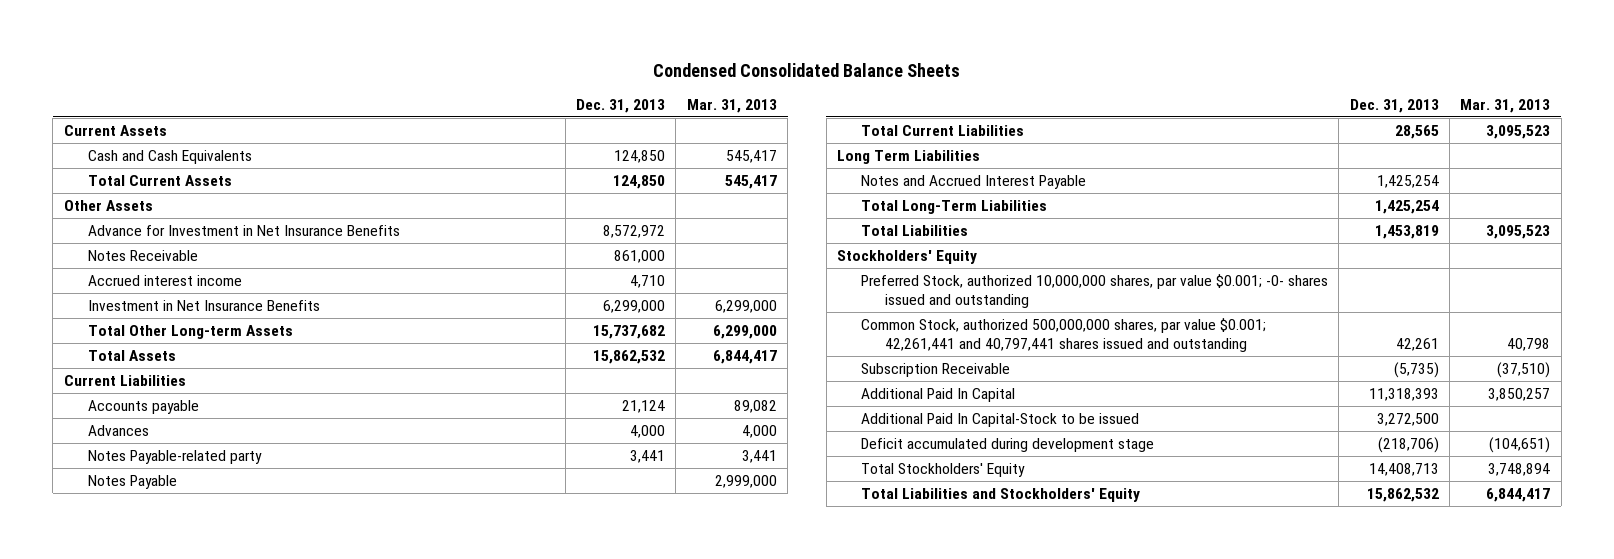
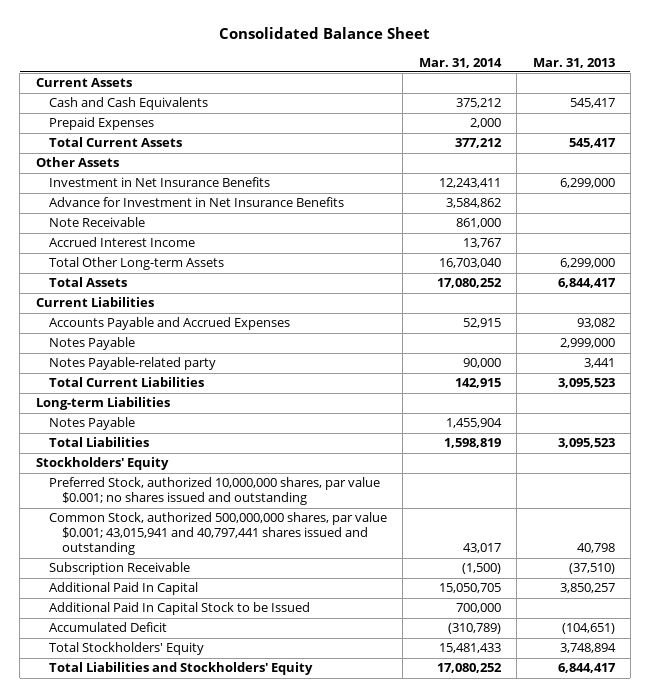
- Condensed Consolidated Balance Sheets
+ Consolidated Balance Sheet
- | Dec. 31, 2013 | Mar. 31, 2013
+ | Mar. 31, 2014 | Mar. 31, 2013
+ Prepaid Expenses | 2,000 |
- Notes Receivable | 861,000 |
- Accrued interest income | 4,710 |
moved down: Advance for Investment in Net Insurance Benefits | 3,584,862 |
+ Note Receivable | 861,000 |
+ Accrued Interest Income | 13,767 |
- Accounts payable | 21,124 | 89,082
- Advances | 4,000 | 4,000
+ Accounts Payable and Accrued Expenses | 52,915 | 93,082
moved down: Notes Payable-related party | 90,000 | 3,441
- Long Term Liabilities
- Notes and Accrued Interest Payable | 1,425,254 |
- Total Long-Term Liabilities | 1,425,254 |
+ Long-term Liabilities
+ Notes Payable | 1,455,904 |
- Preferred Stock, authorized 10,000,000 shares, par value $0.001; -0- shares issued and outstanding
- Common Stock, authorized 500,000,000 shares, par value $0.001; 42,261,441 and 40,797,441 shares issued and outstanding | 42,261 | 40,798
+ Preferred Stock, authorized 10,000,000 shares, par value $0.001; no shares issued and outstanding
+ Common Stock, authorized 500,000,000 shares, par value $0.001; 43,015,941 and 40,797,441 shares issued and outstanding | 43,017 | 40,798
- Additional Paid In Capital-Stock to be issued | 3,272,500 |
- Deficit accumulated during development stage | (218,706) | (104,651)
+ Additional Paid In Capital Stock to be Issued | 700,000 |
+ Accumulated Deficit | (310,789) | (104,651)

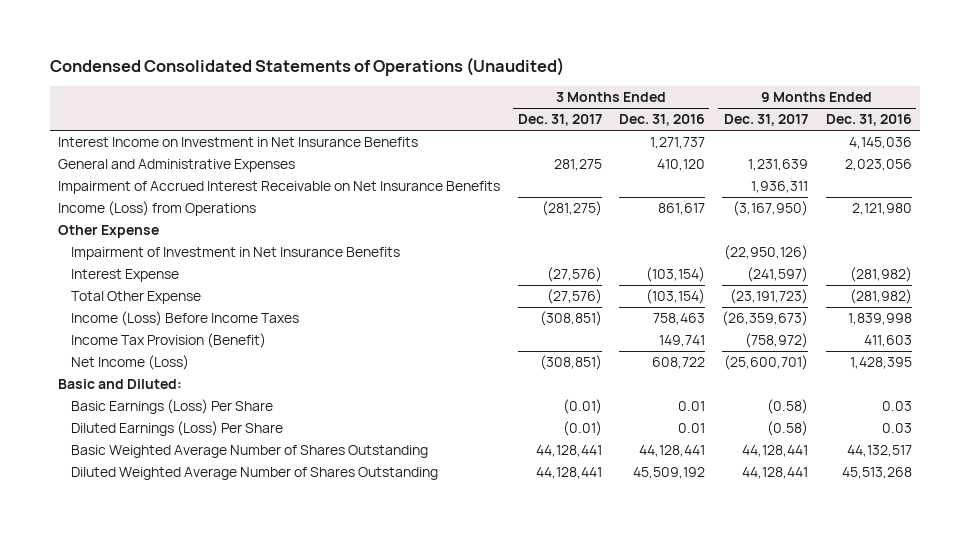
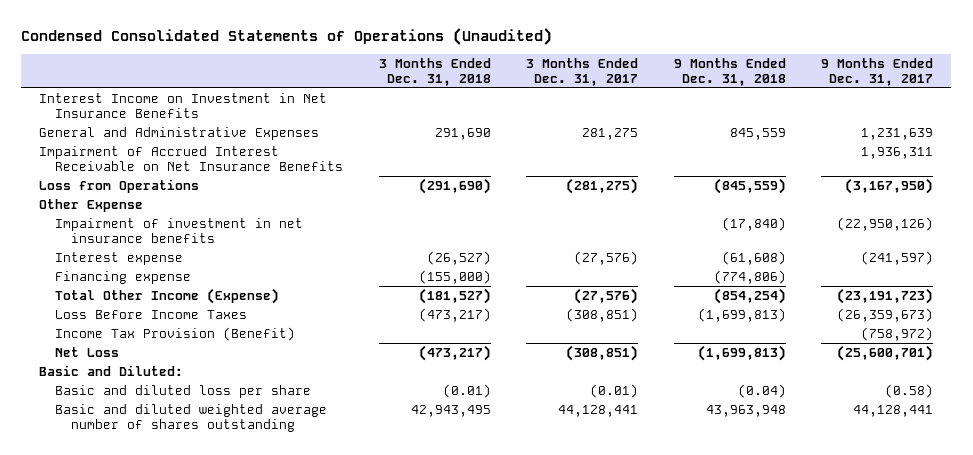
- | 3 Months Ended Dec. 31, 2017 | 3 Months Ended Dec. 31, 2016 | 9 Months Ended Dec. 31, 2017 | 9 Months Ended Dec. 31, 2016
+ | 3 Months Ended Dec. 31, 2018 | 3 Months Ended Dec. 31, 2017 | 9 Months Ended Dec. 31, 2018 | 9 Months Ended Dec. 31, 2017
- Income (Loss) from Operations | (281,275) | 861,617 | (3,167,950) | 2,121,980
+ Loss from Operations | (291,690) | (281,275) | (845,559) | (3,167,950)
- Impairment of Investment in Net Insurance Benefits | | | (22,950,126) |
- Interest Expense | (27,576) | (103,154) | (241,597) | (281,982)
- Total Other Expense | (27,576) | (103,154) | (23,191,723) | (281,982)
- Income (Loss) Before Income Taxes | (308,851) | 758,463 | (26,359,673) | 1,839,998
+ Impairment of investment in net insurance benefits | | | (17,840) | (22,950,126)
+ Interest expense | (26,527) | (27,576) | (61,608) | (241,597)
+ Financing expense | (155,000) | | (774,806) |
+ Total Other Income (Expense) | (181,527) | (27,576) | (854,254) | (23,191,723)
+ Loss Before Income Taxes | (473,217) | (308,851) | (1,699,813) | (26,359,673)
- Net Income (Loss) | (308,851) | 608,722 | (25,600,701) | 1,428,395
+ Net Loss | (473,217) | (308,851) | (1,699,813) | (25,600,701)
- Basic Earnings (Loss) Per Share | (0.01) | 0.01 | (0.58) | 0.03
- Diluted Earnings (Loss) Per Share | (0.01) | 0.01 | (0.58) | 0.03
- Basic Weighted Average Number of Shares Outstanding | 44,128,441 | 44,128,441 | 44,128,441 | 44,132,517
- Diluted Weighted Average Number of Shares Outstanding | 44,128,441 | 45,509,192 | 44,128,441 | 45,513,268
+ Basic and diluted loss per share | (0.01) | (0.01) | (0.04) | (0.58)
+ Basic and diluted weighted average number of shares outstanding | 42,943,495 | 44,128,441 | 43,963,948 | 44,128,441

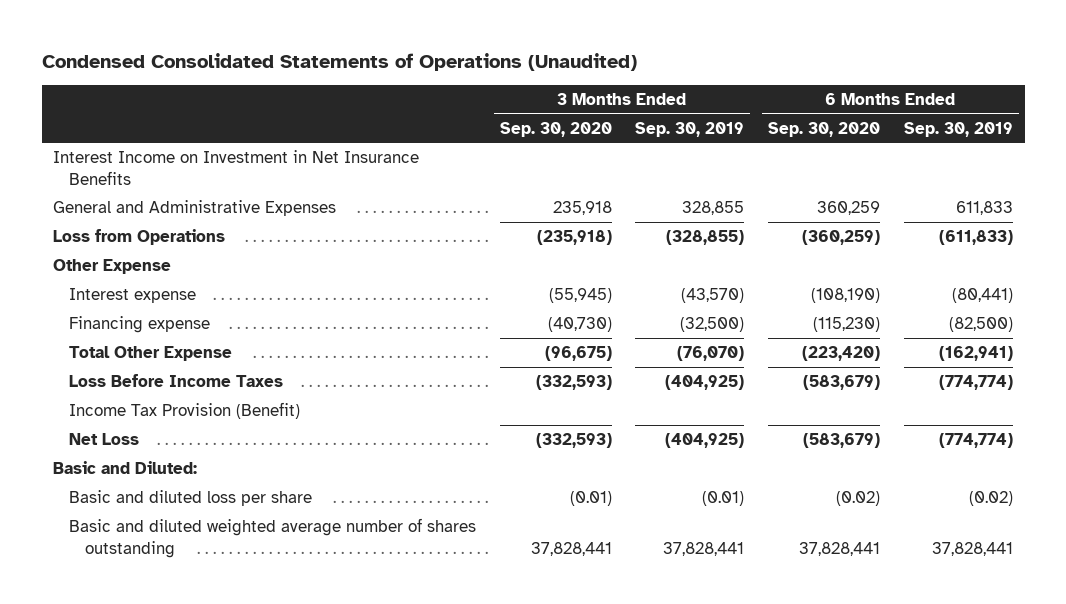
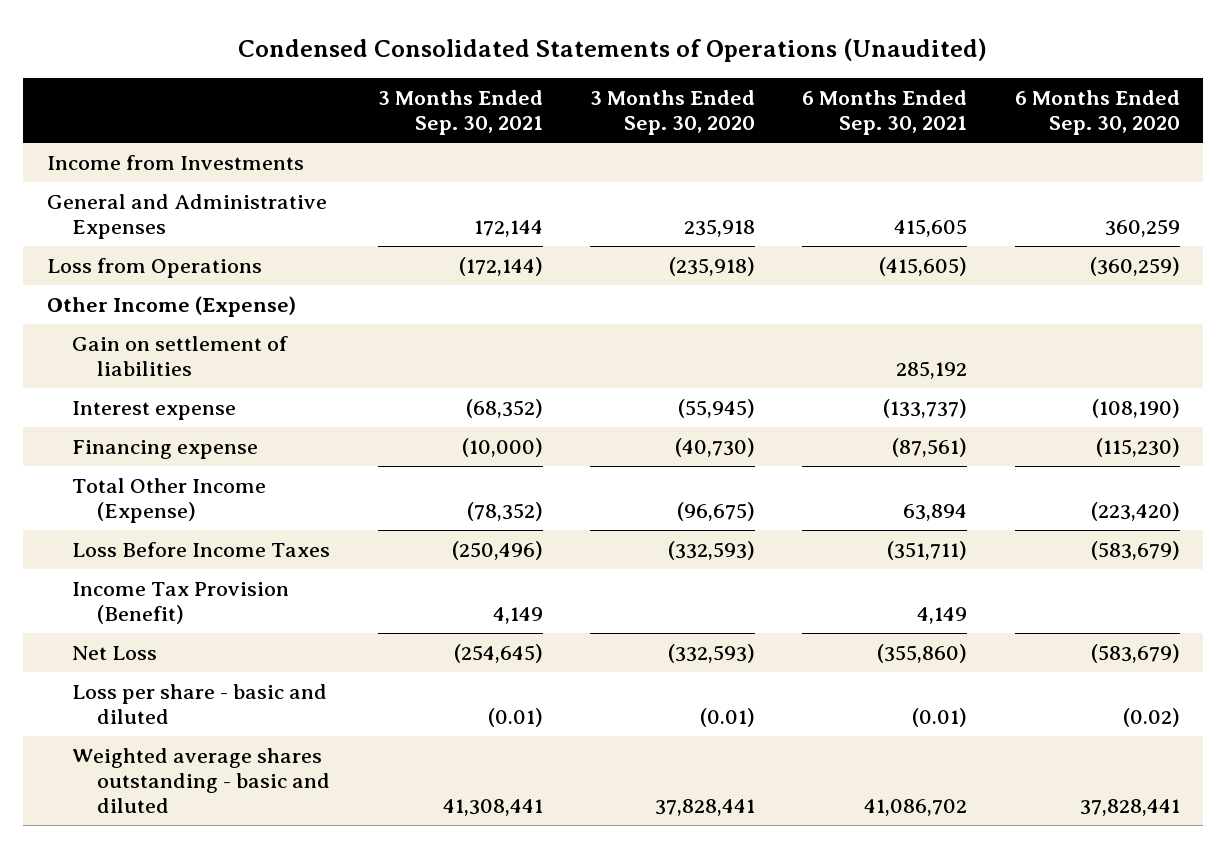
- | 3 Months Ended Sep. 30, 2020 | 3 Months Ended Sep. 30, 2019 | 6 Months Ended Sep. 30, 2020 | 6 Months Ended Sep. 30, 2019
+ | 3 Months Ended Sep. 30, 2021 | 3 Months Ended Sep. 30, 2020 | 6 Months Ended Sep. 30, 2021 | 6 Months Ended Sep. 30, 2020
- Interest Income on Investment in Net Insurance Benefits
+ Income from Investments
- Other Expense
+ Other Income (Expense)
+ Gain on settlement of liabilities | | | 285,192 |
- Total Other Expense | (96,675) | (76,070) | (223,420) | (162,941)
+ Total Other Income (Expense) | (78,352) | (96,675) | 63,894 | (223,420)
- Basic and Diluted:
- Basic and diluted loss per share | (0.01) | (0.01) | (0.02) | (0.02)
- Basic and diluted weighted average number of shares outstanding | 37,828,441 | 37,828,441 | 37,828,441 | 37,828,441
+ Loss per share - basic and diluted | (0.01) | (0.01) | (0.01) | (0.02)
+ Weighted average shares outstanding - basic and diluted | 41,308,441 | 37,828,441 | 41,086,702 | 37,828,441

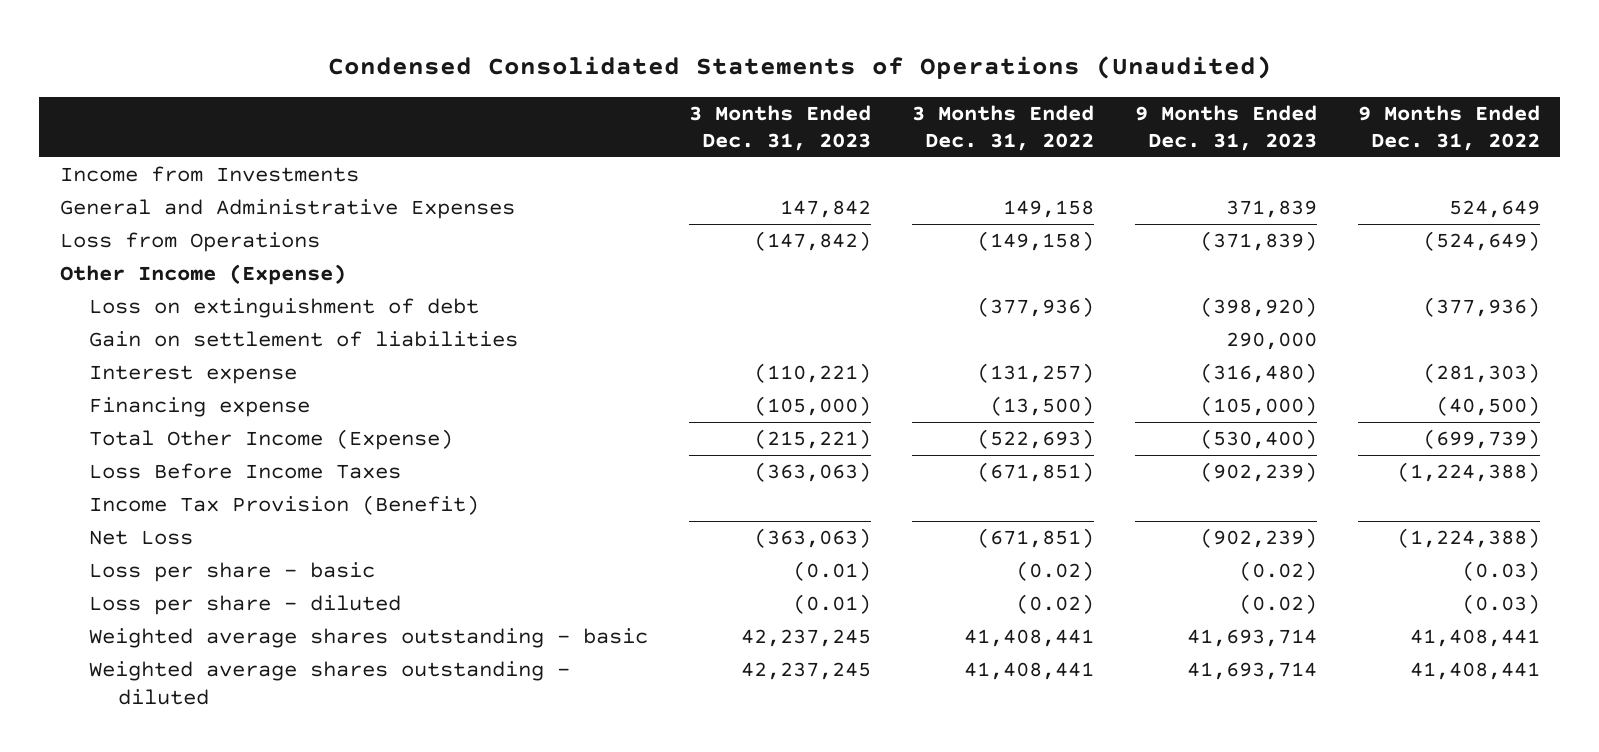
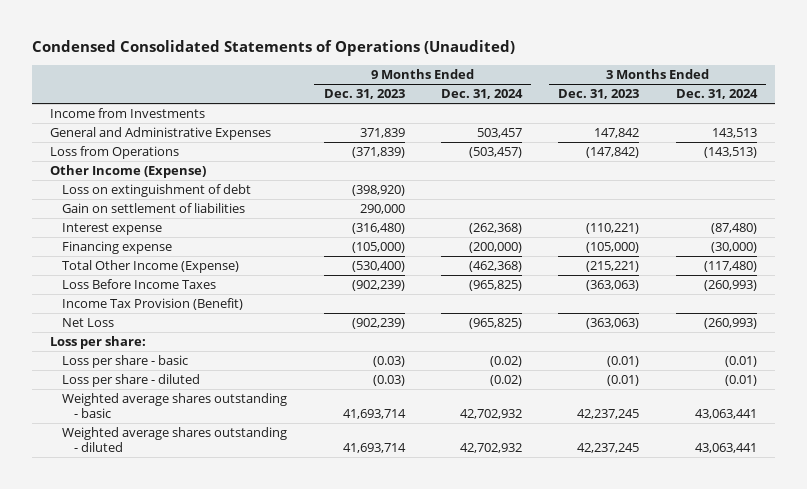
- | 3 Months Ended Dec. 31, 2023 | 3 Months Ended Dec. 31, 2022 | 9 Months Ended Dec. 31, 2023 | 9 Months Ended Dec. 31, 2022
+ | 9 Months Ended Dec. 31, 2023 | 9 Months Ended Dec. 31, 2024 | 3 Months Ended Dec. 31, 2023 | 3 Months Ended Dec. 31, 2024
- Loss per share - basic | (0.01) | (0.02) | (0.02) | (0.03)
- Loss per share - diluted | (0.01) | (0.02) | (0.02) | (0.03)
+ Loss per share:
+ Loss per share - basic | (0.03) | (0.02) | (0.01) | (0.01)
+ Loss per share - diluted | (0.03) | (0.02) | (0.01) | (0.01)

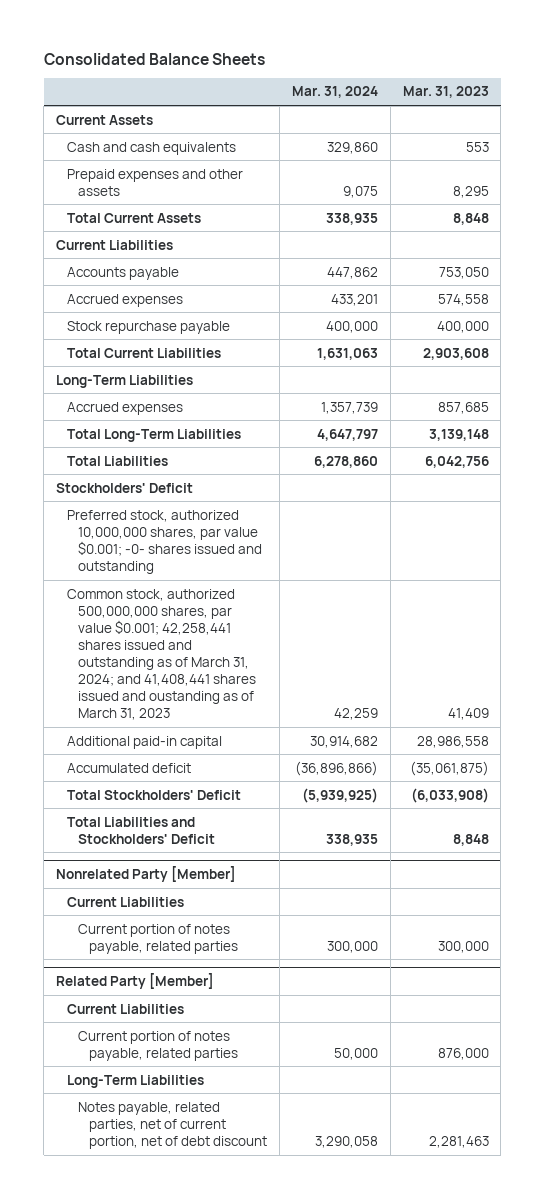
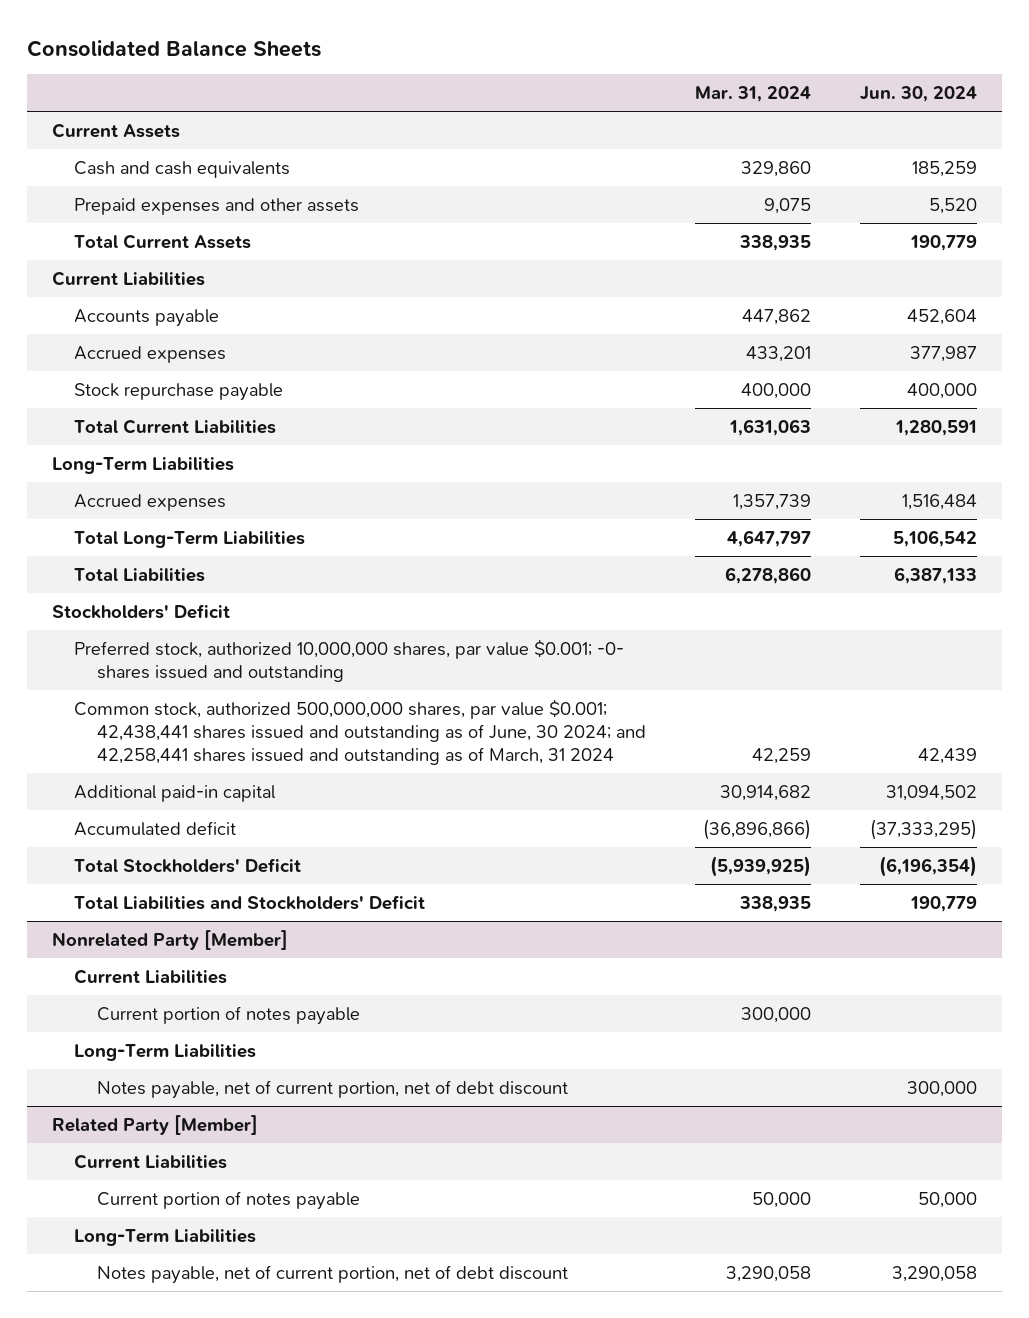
- | Mar. 31, 2024 | Mar. 31, 2023
+ | Mar. 31, 2024 | Jun. 30, 2024
- Common stock, authorized 500,000,000 shares, par value $0.001; 42,258,441 shares issued and outstanding as of March 31, 2024; and 41,408,441 shares issued and oustanding as of March 31, 2023 | 42,259 | 41,409
+ Common stock, authorized 500,000,000 shares, par value $0.001; 42,438,441 shares issued and outstanding as of June, 30 2024; and 42,258,441 shares issued and outstanding as of March, 31 2024 | 42,259 | 42,439
@ Nonrelated Party [Member]
- Current portion of notes payable, related parties | 300,000 | 300,000
+ Current portion of notes payable | 300,000 |
+ Long-Term Liabilities
+ Notes payable, net of current portion, net of debt discount | | 300,000
@ Related Party [Member]
- Current portion of notes payable, related parties | 50,000 | 876,000
+ Current portion of notes payable | 50,000 | 50,000
- Notes payable, related parties, net of current portion, net of debt discount | 3,290,058 | 2,281,463
+ Notes payable, net of current portion, net of debt discount | 3,290,058 | 3,290,058

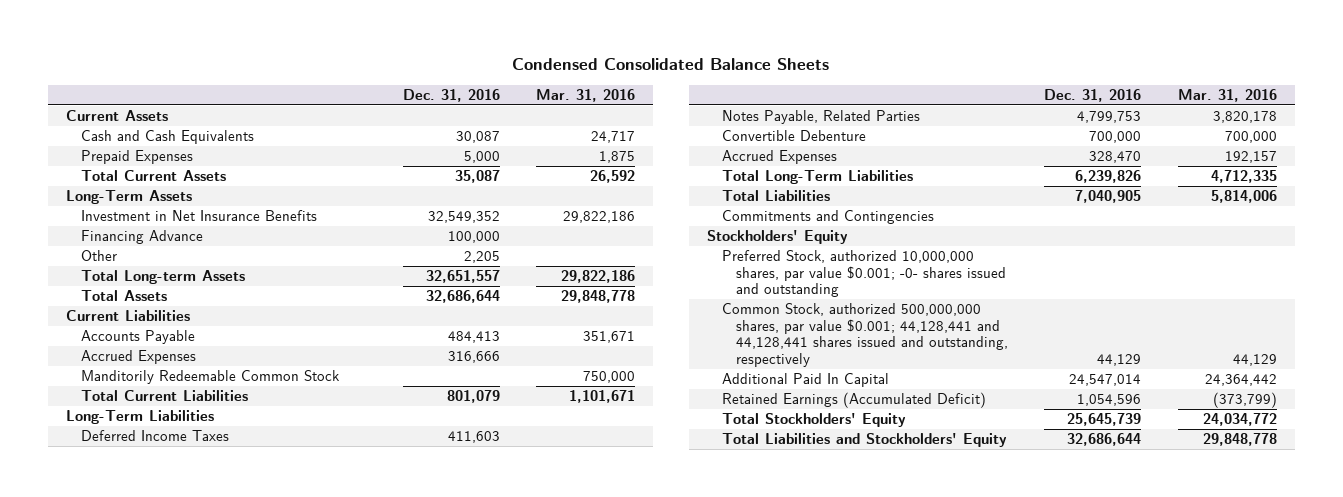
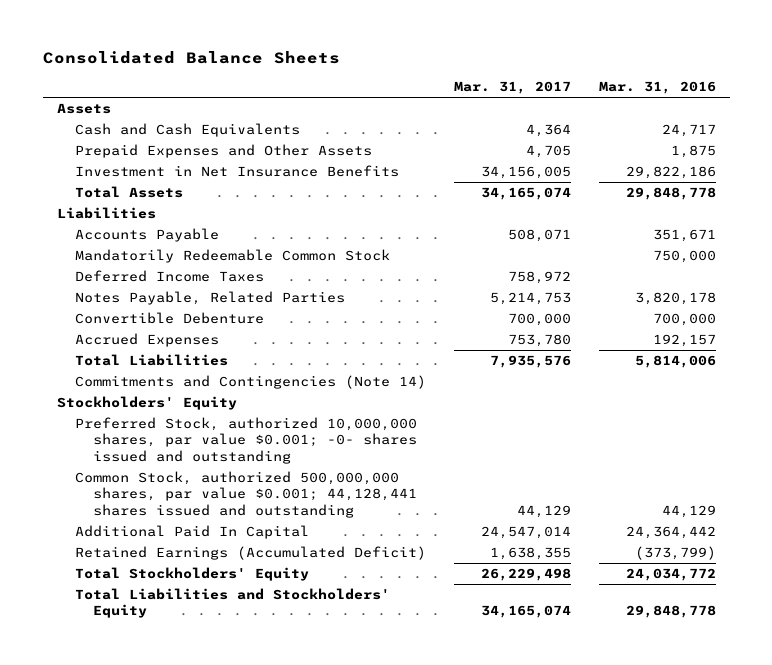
- Condensed Consolidated Balance Sheets
+ Consolidated Balance Sheets
- | Dec. 31, 2016 | Mar. 31, 2016
+ | Mar. 31, 2017 | Mar. 31, 2016
- Current Assets
+ Assets
- Prepaid Expenses | 5,000 | 1,875
- Total Current Assets | 35,087 | 26,592
- Long-Term Assets
+ Prepaid Expenses and Other Assets | 4,705 | 1,875
- Financing Advance | 100,000 |
- Other | 2,205 |
- Total Long-term Assets | 32,651,557 | 29,822,186
- Current Liabilities
+ Liabilities
- Accrued Expenses | 316,666 |
- Manditorily Redeemable Common Stock | | 750,000
- Total Current Liabilities | 801,079 | 1,101,671
- Long-Term Liabilities
+ Mandatorily Redeemable Common Stock | | 750,000
- Total Long-Term Liabilities | 6,239,826 | 4,712,335
- Commitments and Contingencies
+ Commitments and Contingencies (Note 14)
- Common Stock, authorized 500,000,000 shares, par value $0.001; 44,128,441 and 44,128,441 shares issued and outstanding, respectively | 44,129 | 44,129
+ Common Stock, authorized 500,000,000 shares, par value $0.001; 44,128,441 shares issued and outstanding | 44,129 | 44,129

